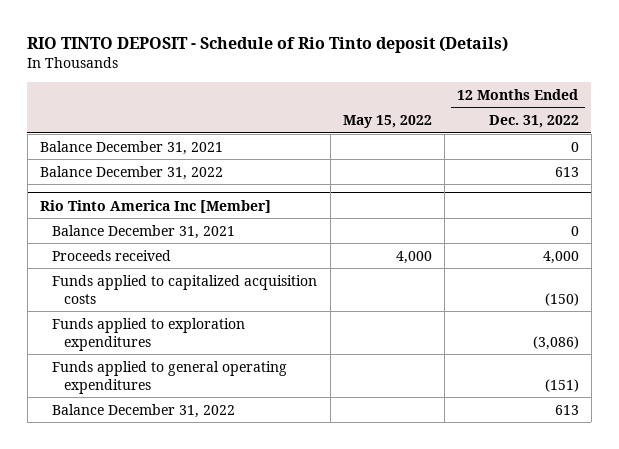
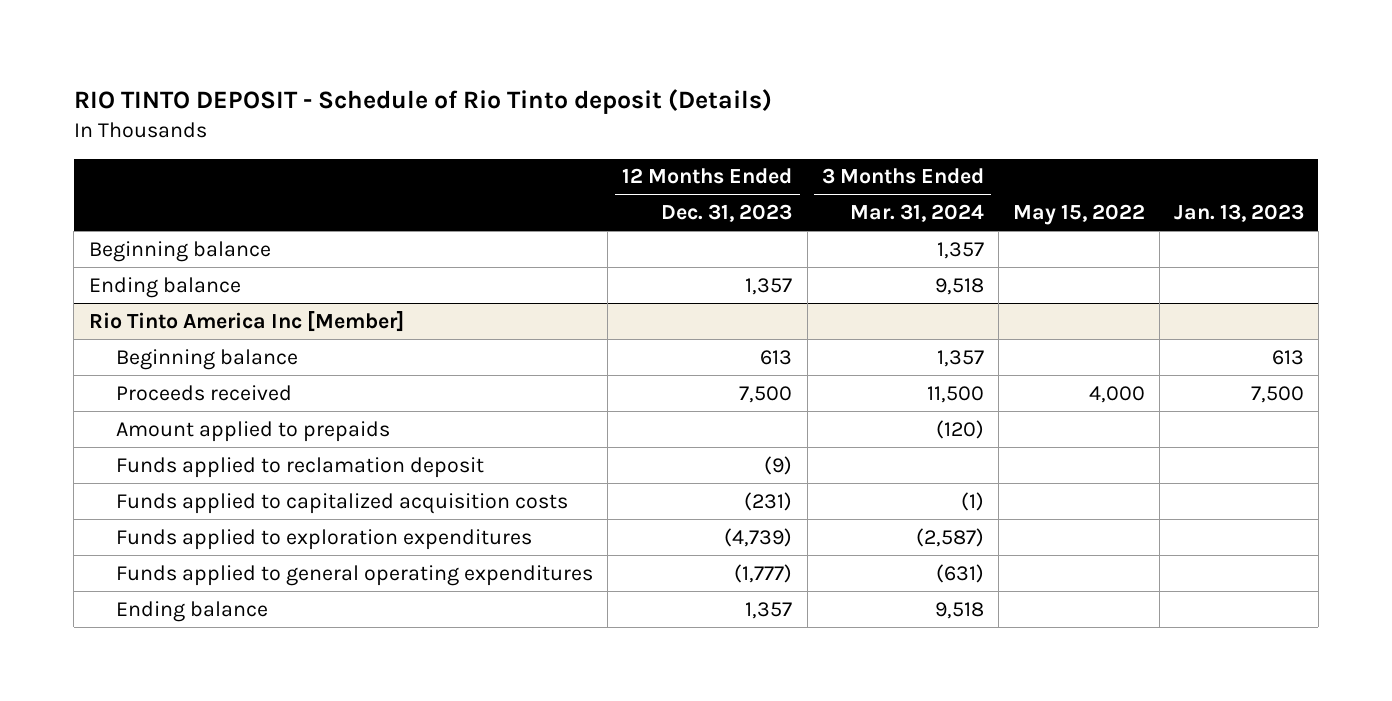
- | May 15, 2022 | 12 Months Ended Dec. 31, 2022
+ | 12 Months Ended Dec. 31, 2023 | 3 Months Ended Mar. 31, 2024 | May 15, 2022 | Jan. 13, 2023
- Balance December 31, 2021 | | 0
- Balance December 31, 2022 | | 613
+ Beginning balance | | 1,357 | |
+ Ending balance | 1,357 | 9,518 | |
@ Rio Tinto America Inc [Member]
- Balance December 31, 2021 | | 0
+ Beginning balance | 613 | 1,357 | | 613
+ Amount applied to prepaids | | (120) | |
+ Funds applied to reclamation deposit | (9) | | |
- Balance December 31, 2022 | | 613
+ Ending balance | 1,357 | 9,518 | |

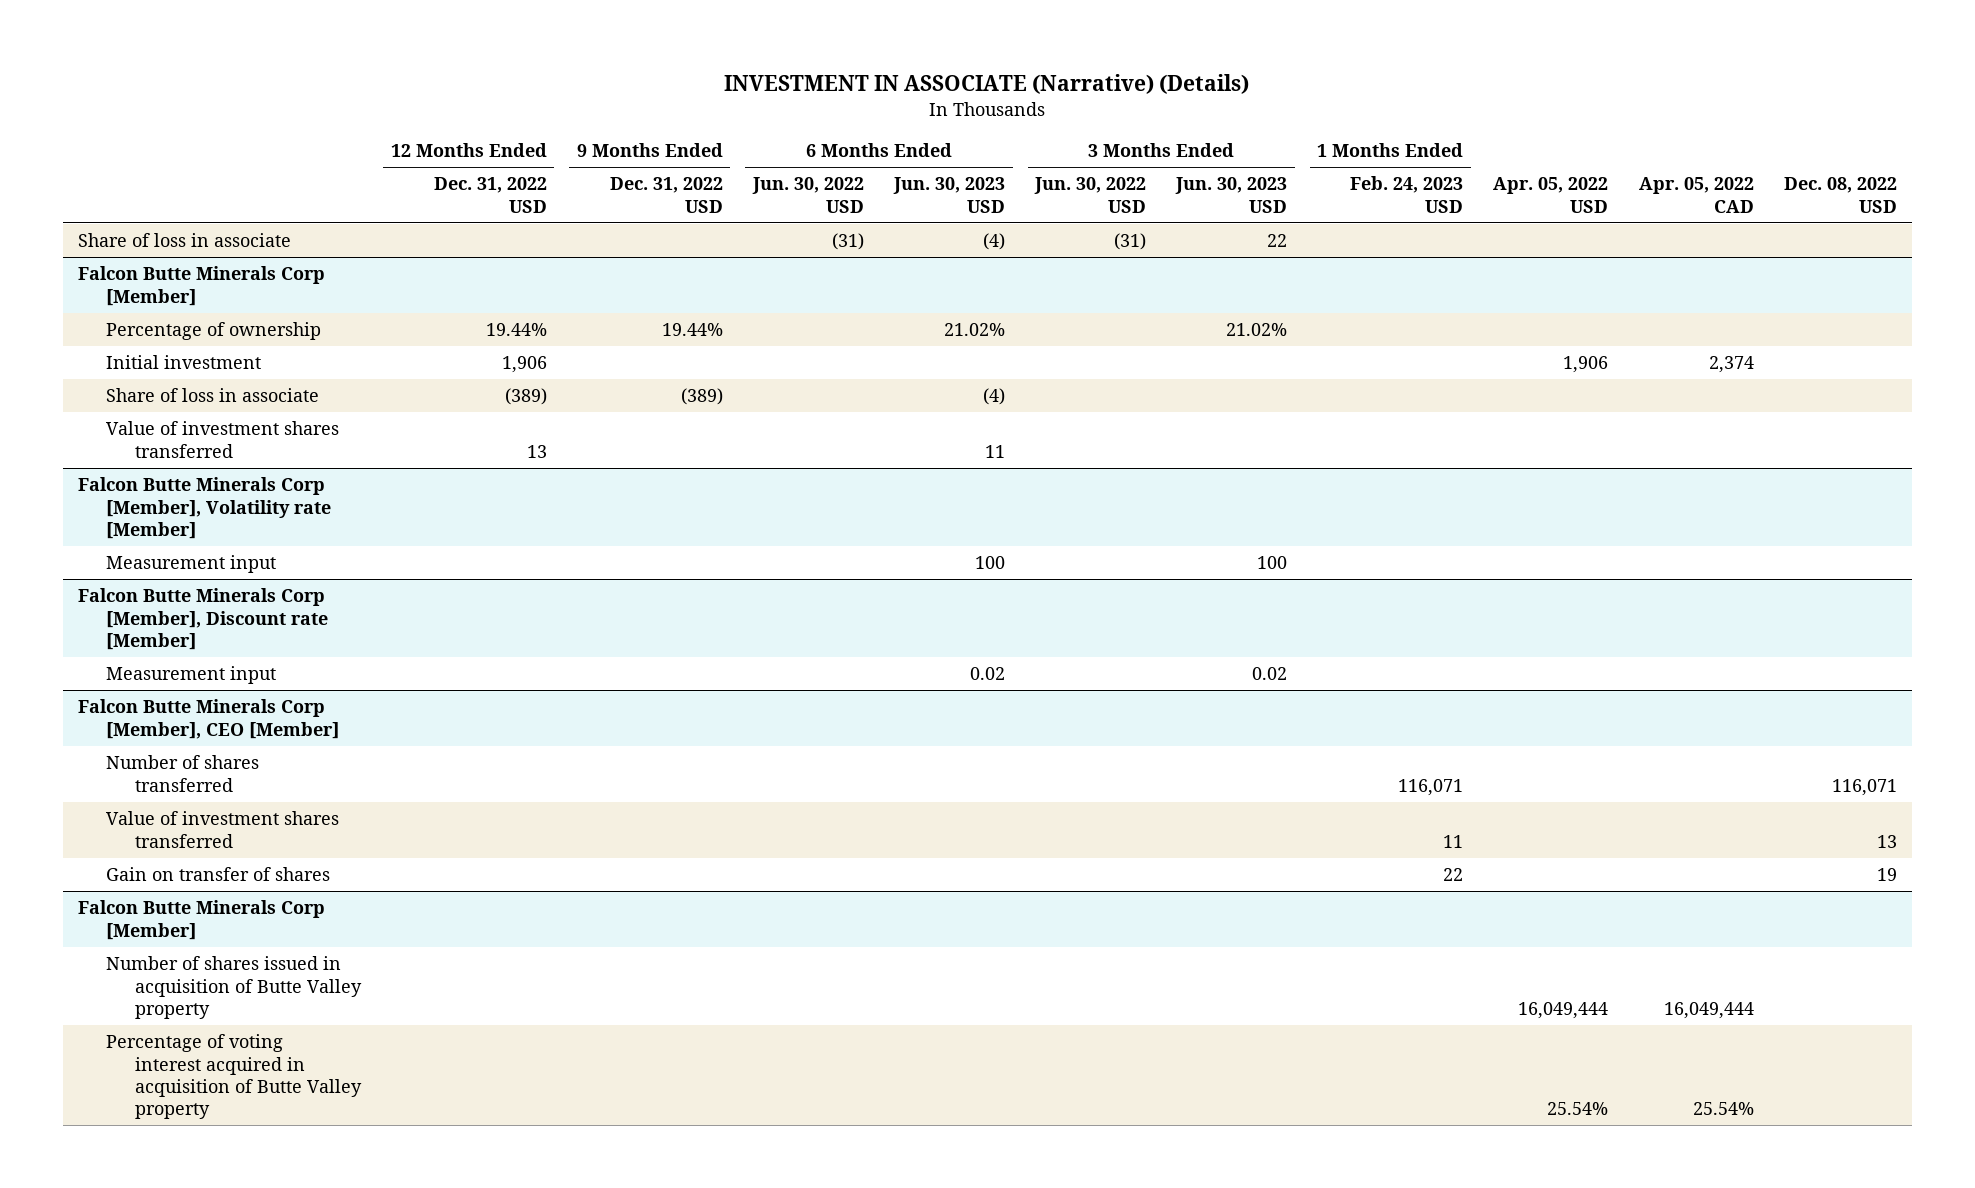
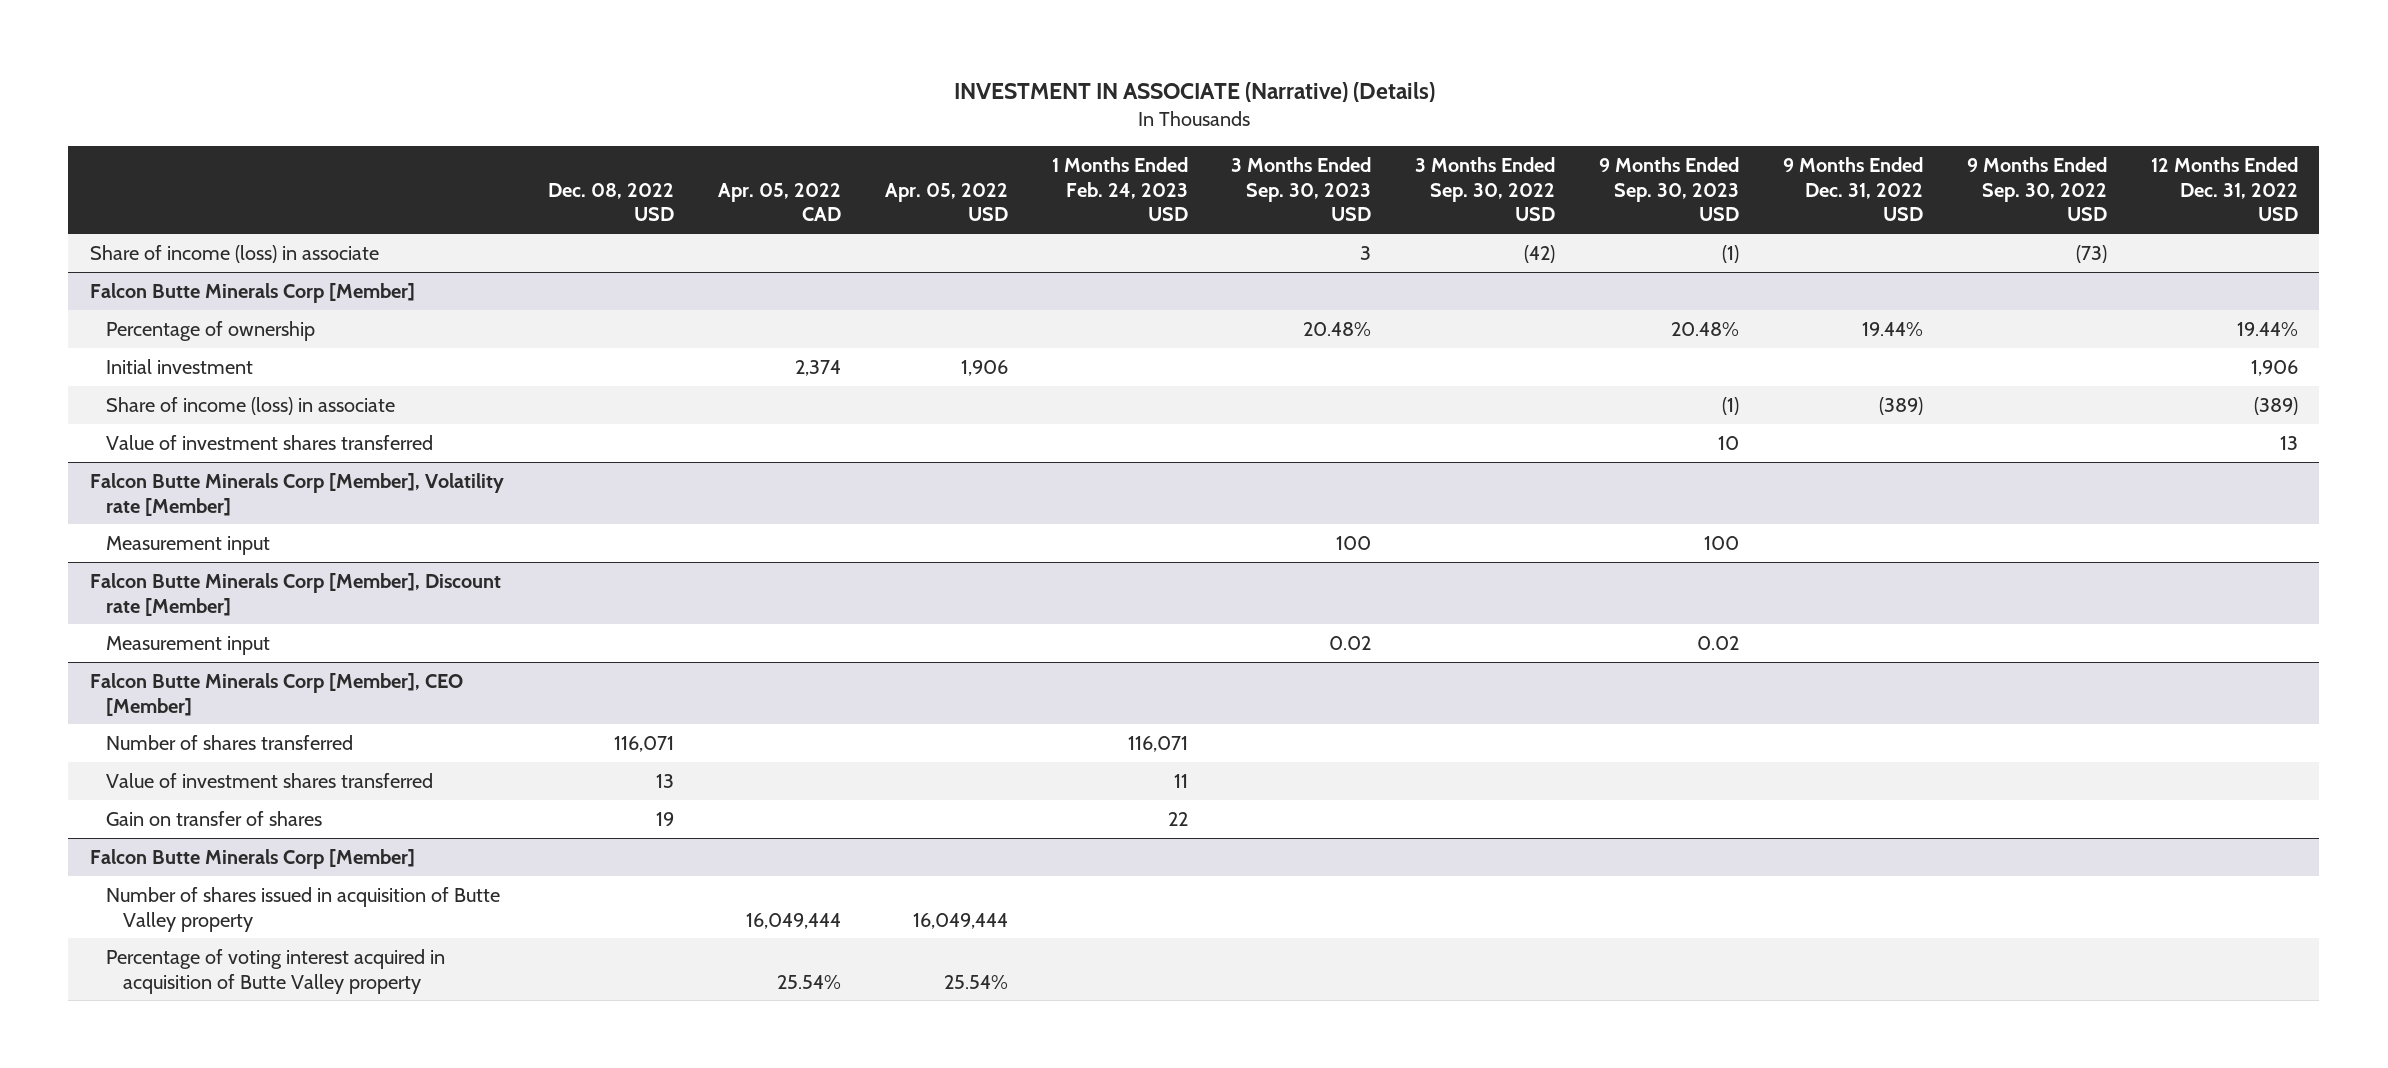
- | 12 Months Ended Dec. 31, 2022 USD | 9 Months Ended Dec. 31, 2022 USD | 6 Months Ended Jun. 30, 2022 USD | 6 Months Ended Jun. 30, 2023 USD | 3 Months Ended Jun. 30, 2022 USD | 3 Months Ended Jun. 30, 2023 USD | 1 Months Ended Feb. 24, 2023 USD | Apr. 05, 2022 USD | Apr. 05, 2022 CAD | Dec. 08, 2022 USD
+ | Dec. 08, 2022 USD | Apr. 05, 2022 CAD | Apr. 05, 2022 USD | 1 Months Ended Feb. 24, 2023 USD | 3 Months Ended Sep. 30, 2023 USD | 3 Months Ended Sep. 30, 2022 USD | 9 Months Ended Sep. 30, 2023 USD | 9 Months Ended Dec. 31, 2022 USD | 9 Months Ended Sep. 30, 2022 USD | 12 Months Ended Dec. 31, 2022 USD
- Share of loss in associate | | | (31) | (4) | (31) | 22 | | | |
+ Share of income (loss) in associate | | | | | 3 | (42) | (1) | | (73) |
@ Falcon Butte Minerals Corp [Member]
- Share of loss in associate | (389) | (389) | | (4) | | | | | |
+ Share of income (loss) in associate | | | | | | | (1) | (389) | | (389)

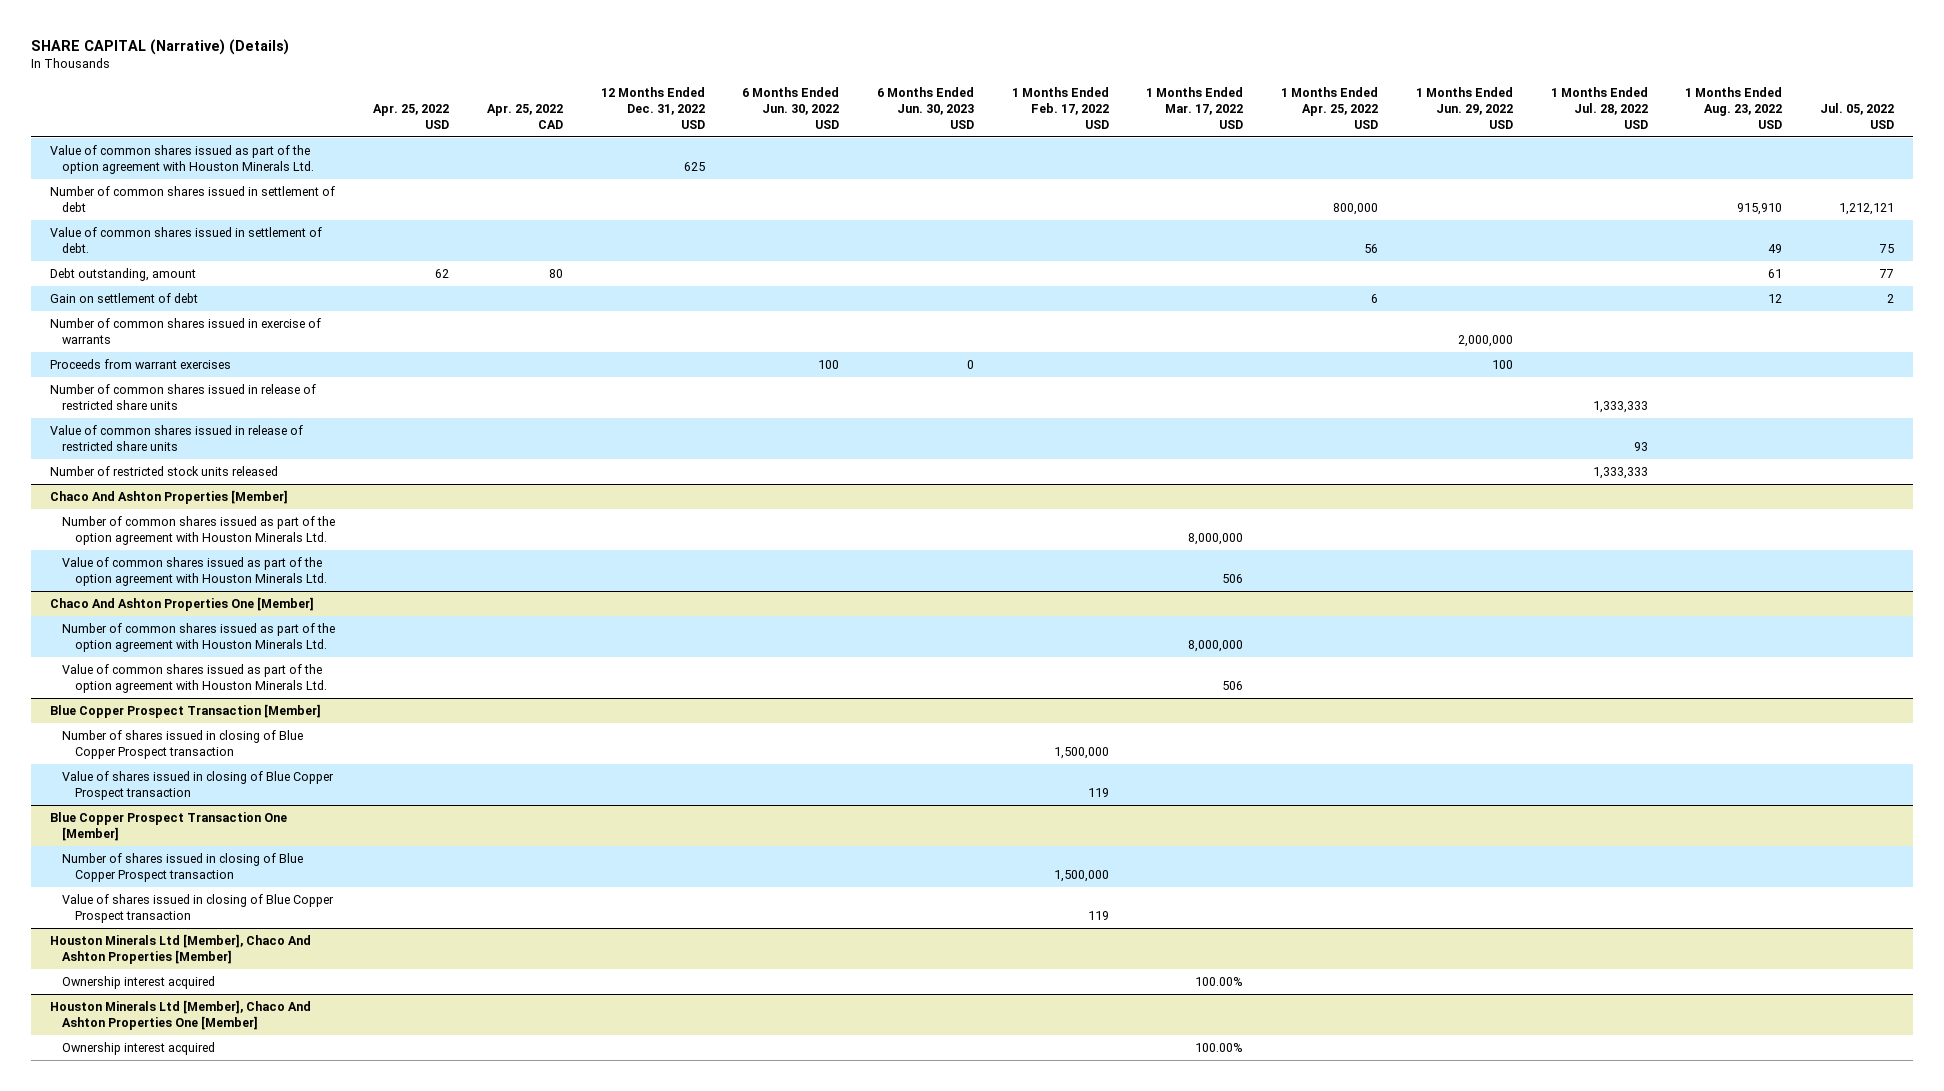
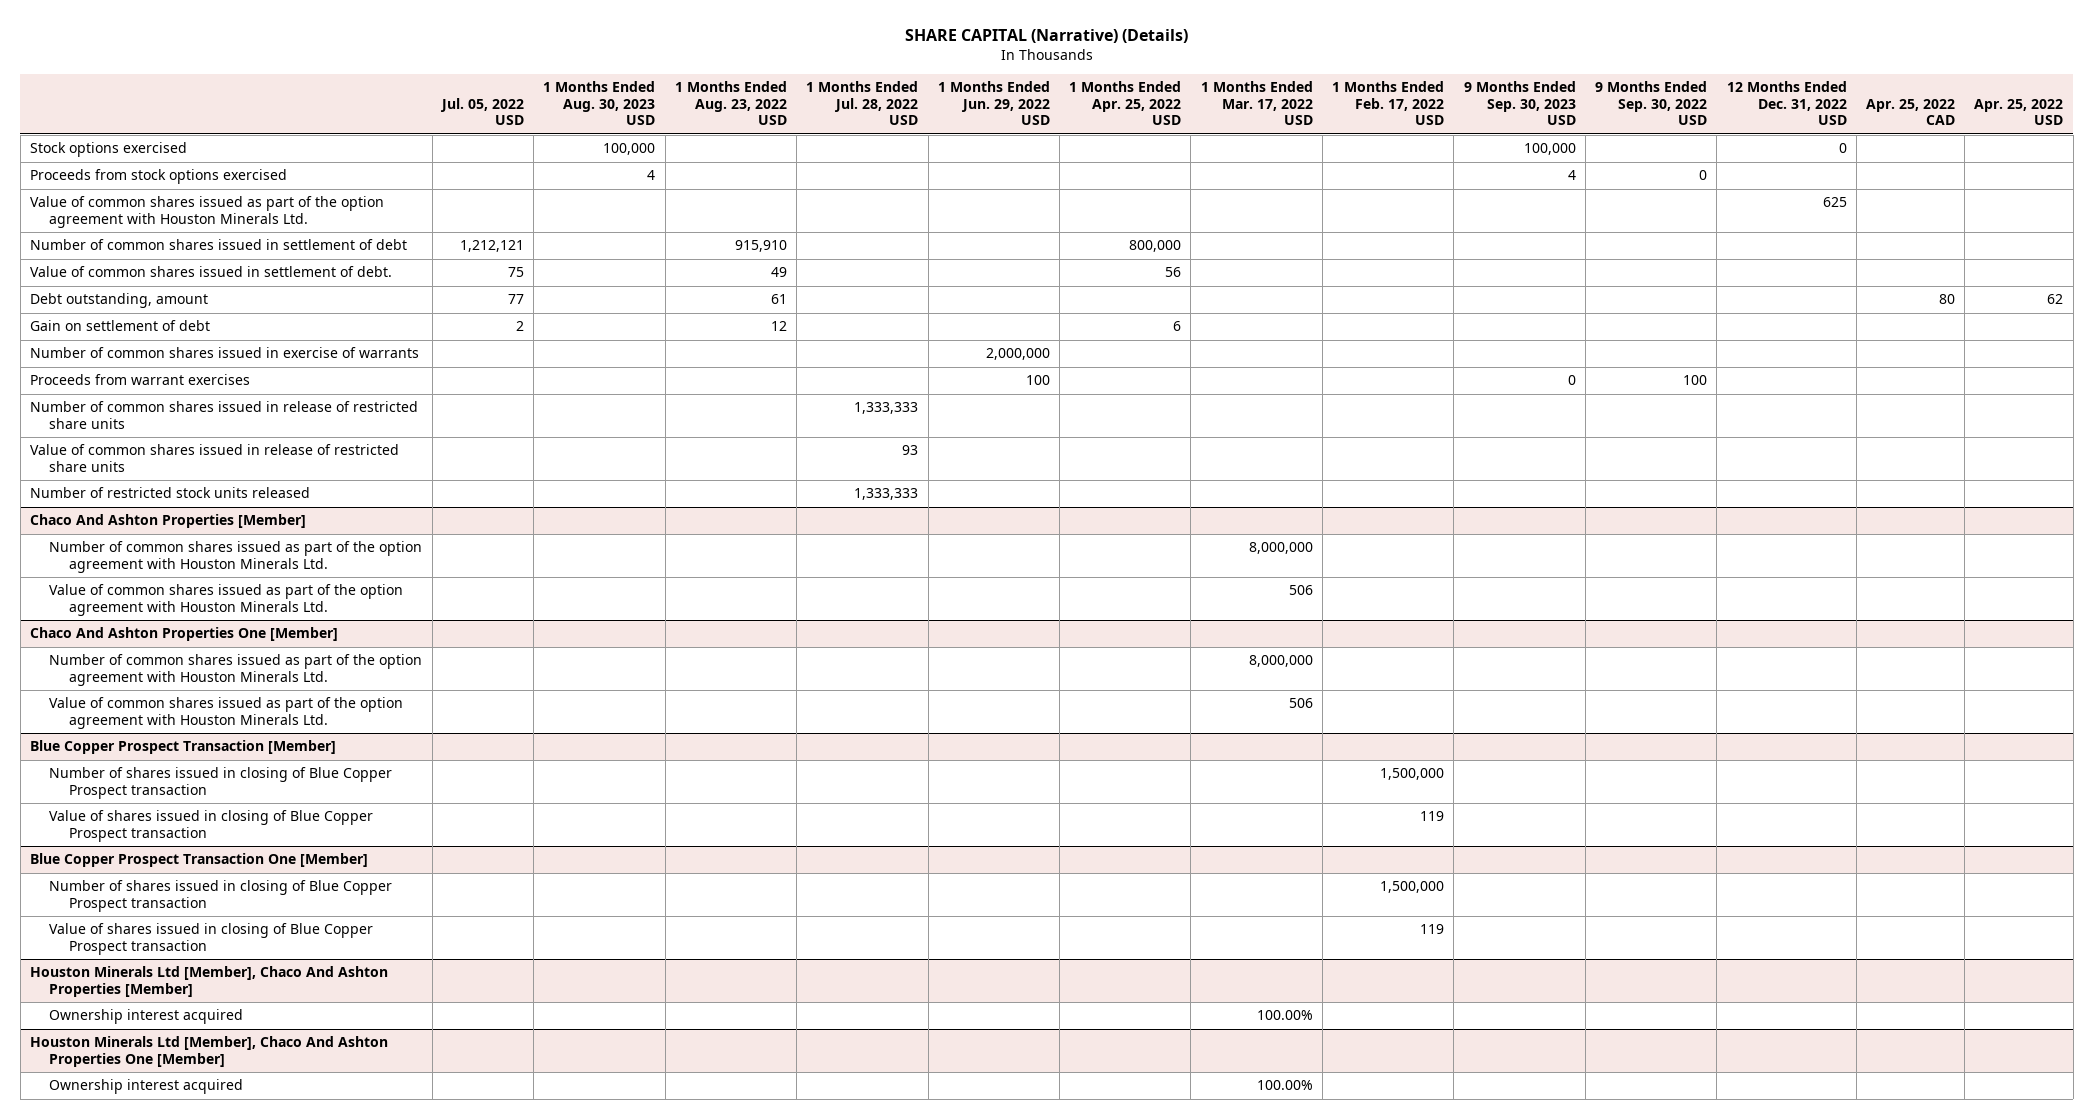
- | Apr. 25, 2022 USD | Apr. 25, 2022 CAD | 12 Months Ended Dec. 31, 2022 USD | 6 Months Ended Jun. 30, 2022 USD | 6 Months Ended Jun. 30, 2023 USD | 1 Months Ended Feb. 17, 2022 USD | 1 Months Ended Mar. 17, 2022 USD | 1 Months Ended Apr. 25, 2022 USD | 1 Months Ended Jun. 29, 2022 USD | 1 Months Ended Jul. 28, 2022 USD | 1 Months Ended Aug. 23, 2022 USD | Jul. 05, 2022 USD
+ | Jul. 05, 2022 USD | 1 Months Ended Aug. 30, 2023 USD | 1 Months Ended Aug. 23, 2022 USD | 1 Months Ended Jul. 28, 2022 USD | 1 Months Ended Jun. 29, 2022 USD | 1 Months Ended Apr. 25, 2022 USD | 1 Months Ended Mar. 17, 2022 USD | 1 Months Ended Feb. 17, 2022 USD | 9 Months Ended Sep. 30, 2023 USD | 9 Months Ended Sep. 30, 2022 USD | 12 Months Ended Dec. 31, 2022 USD | Apr. 25, 2022 CAD | Apr. 25, 2022 USD
+ Stock options exercised | | 100,000 | | | | | | | 100,000 | | 0 | |
+ Proceeds from stock options exercised | | 4 | | | | | | | 4 | 0 | | |

